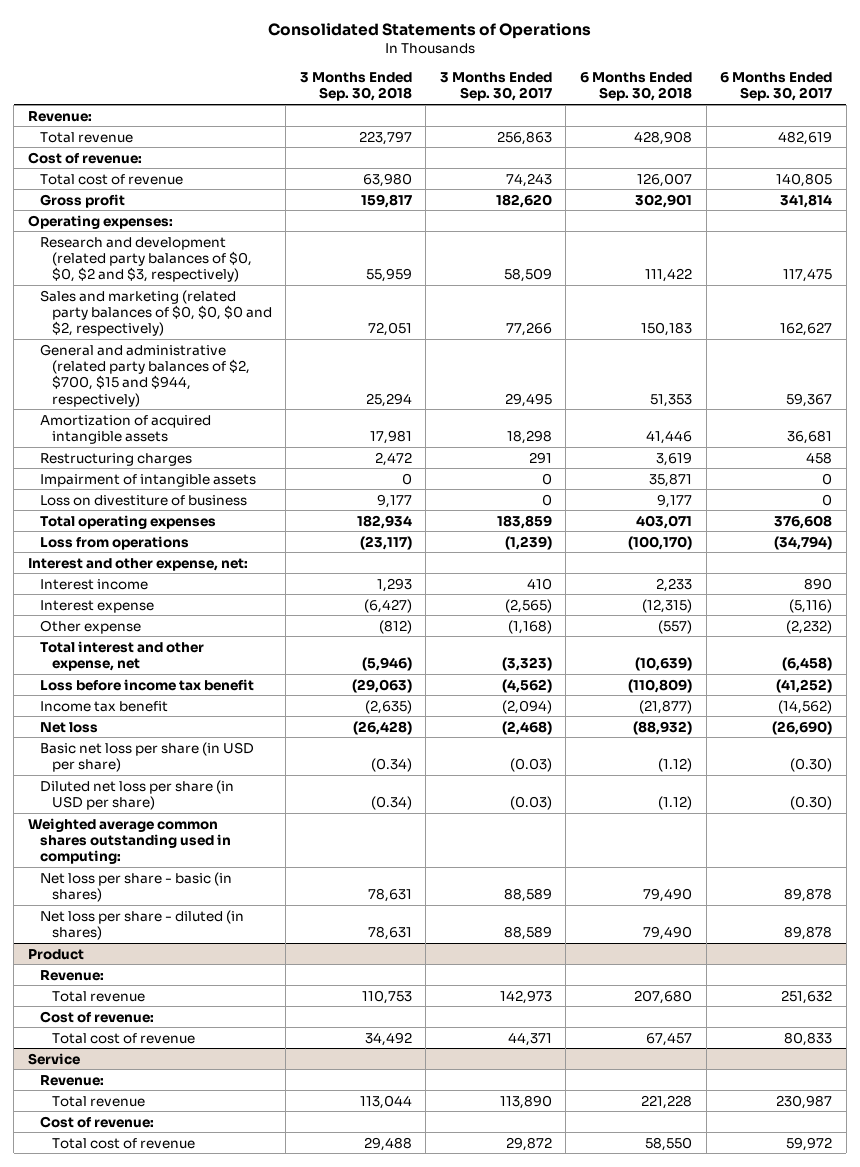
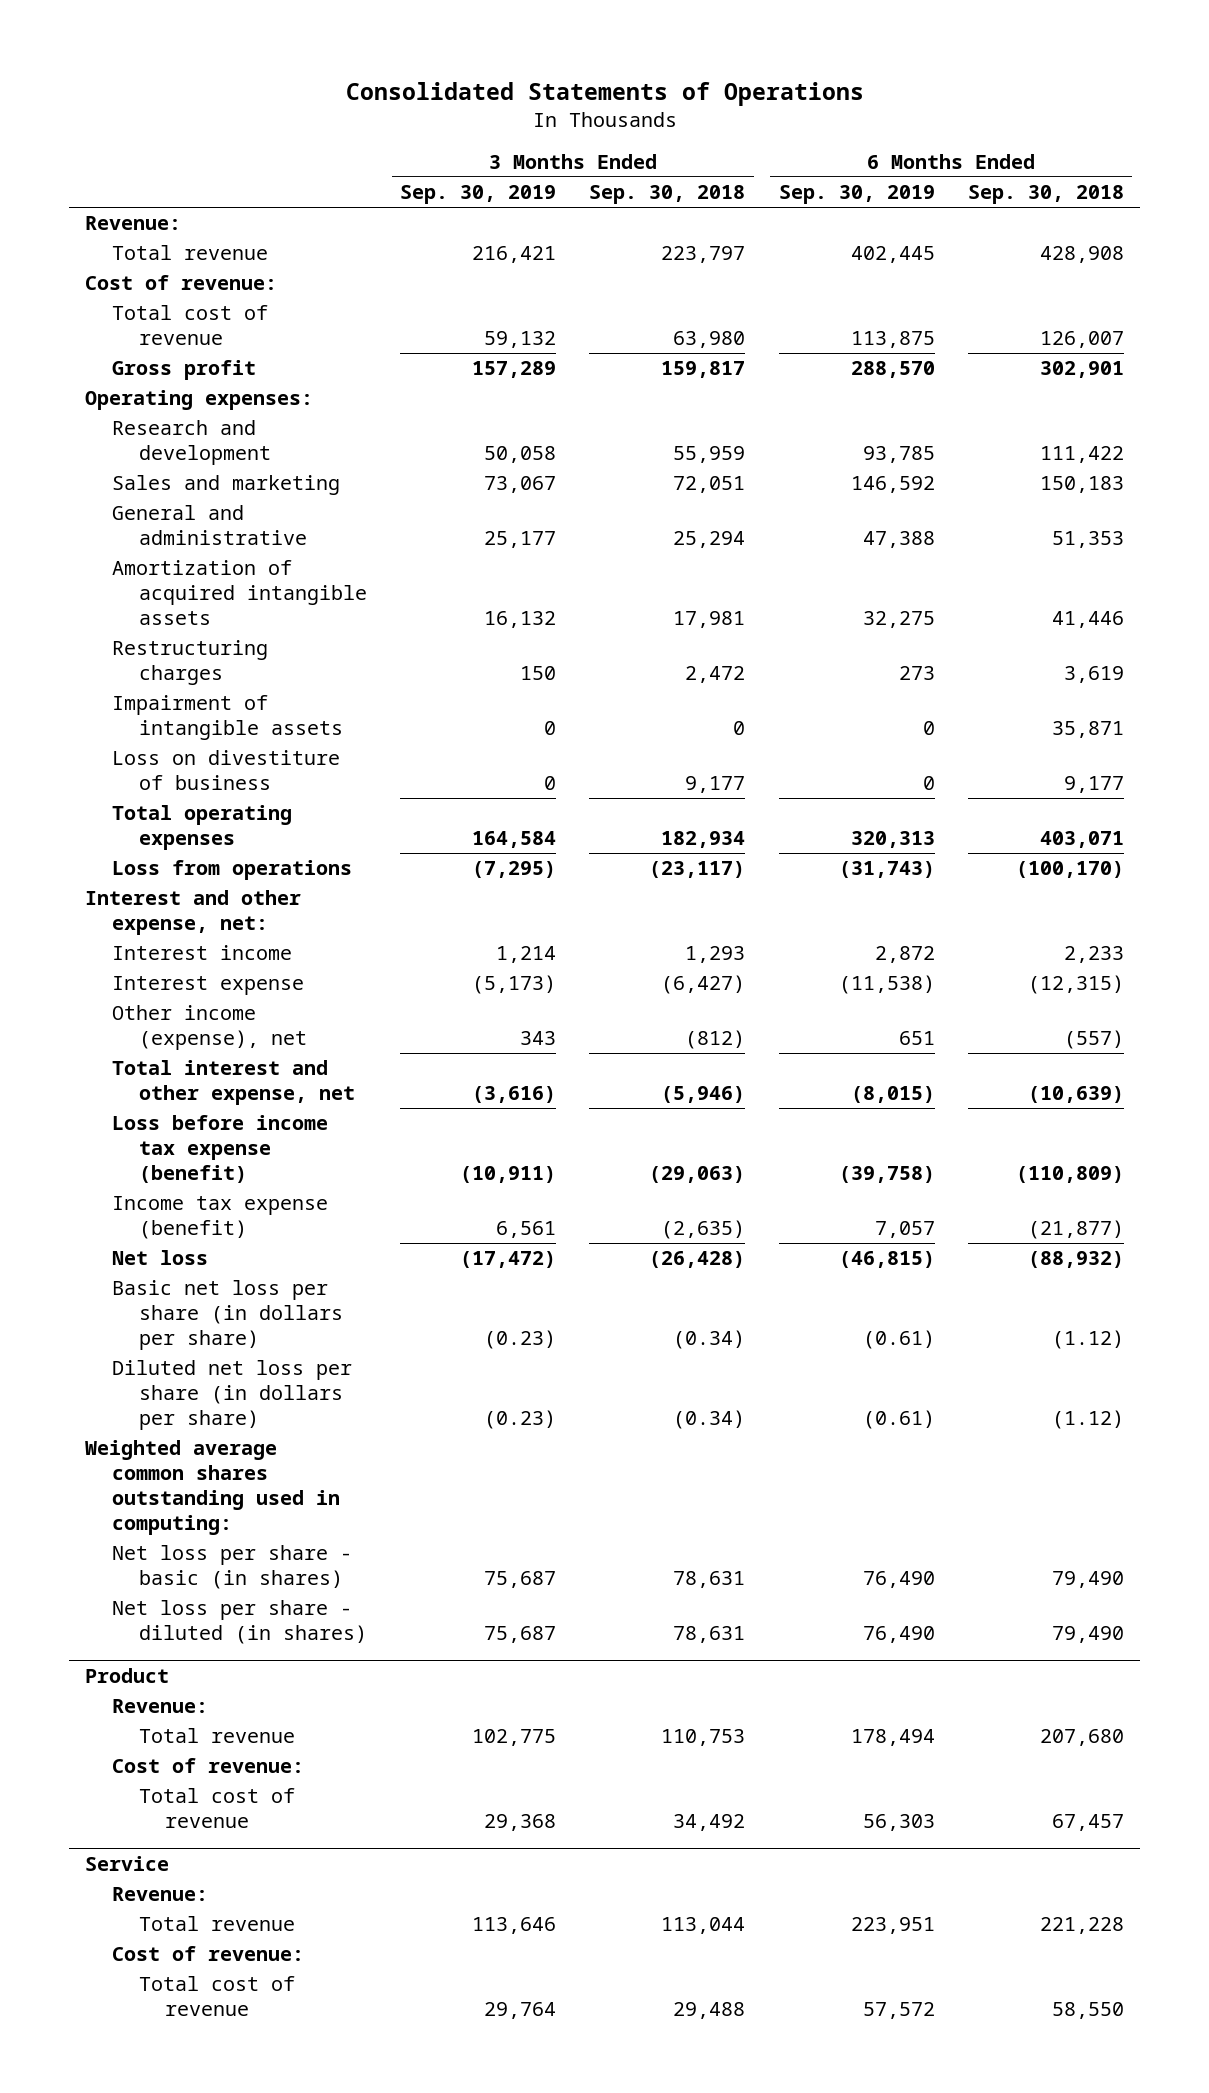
- | 3 Months Ended Sep. 30, 2018 | 3 Months Ended Sep. 30, 2017 | 6 Months Ended Sep. 30, 2018 | 6 Months Ended Sep. 30, 2017
+ | 3 Months Ended Sep. 30, 2019 | 3 Months Ended Sep. 30, 2018 | 6 Months Ended Sep. 30, 2019 | 6 Months Ended Sep. 30, 2018
- Research and development (related party balances of $0, $0, $2 and $3, respectively) | 55,959 | 58,509 | 111,422 | 117,475
- Sales and marketing (related party balances of $0, $0, $0 and $2, respectively) | 72,051 | 77,266 | 150,183 | 162,627
- General and administrative (related party balances of $2, $700, $15 and $944, respectively) | 25,294 | 29,495 | 51,353 | 59,367
+ Research and development | 50,058 | 55,959 | 93,785 | 111,422
+ Sales and marketing | 73,067 | 72,051 | 146,592 | 150,183
+ General and administrative | 25,177 | 25,294 | 47,388 | 51,353
- Other expense | (812) | (1,168) | (557) | (2,232)
+ Other income (expense), net | 343 | (812) | 651 | (557)
- Loss before income tax benefit | (29,063) | (4,562) | (110,809) | (41,252)
- Income tax benefit | (2,635) | (2,094) | (21,877) | (14,562)
+ Loss before income tax expense (benefit) | (10,911) | (29,063) | (39,758) | (110,809)
+ Income tax expense (benefit) | 6,561 | (2,635) | 7,057 | (21,877)
- Basic net loss per share (in USD per share) | (0.34) | (0.03) | (1.12) | (0.30)
- Diluted net loss per share (in USD per share) | (0.34) | (0.03) | (1.12) | (0.30)
+ Basic net loss per share (in dollars per share) | (0.23) | (0.34) | (0.61) | (1.12)
+ Diluted net loss per share (in dollars per share) | (0.23) | (0.34) | (0.61) | (1.12)

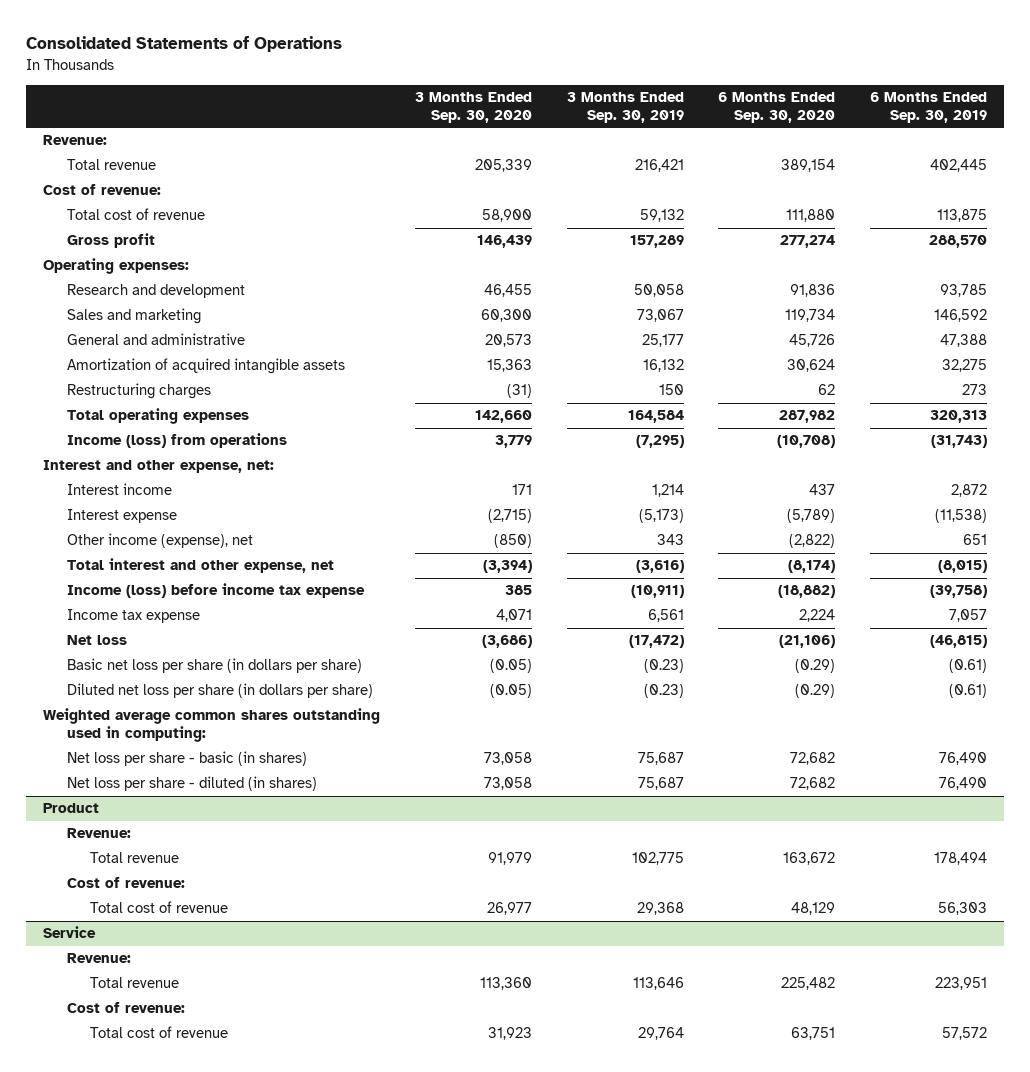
- | 3 Months Ended Sep. 30, 2019 | 3 Months Ended Sep. 30, 2018 | 6 Months Ended Sep. 30, 2019 | 6 Months Ended Sep. 30, 2018
+ | 3 Months Ended Sep. 30, 2020 | 3 Months Ended Sep. 30, 2019 | 6 Months Ended Sep. 30, 2020 | 6 Months Ended Sep. 30, 2019
- Impairment of intangible assets | 0 | 0 | 0 | 35,871
- Loss on divestiture of business | 0 | 9,177 | 0 | 9,177
- Loss from operations | (7,295) | (23,117) | (31,743) | (100,170)
+ Income (loss) from operations | 3,779 | (7,295) | (10,708) | (31,743)
- Loss before income tax expense (benefit) | (10,911) | (29,063) | (39,758) | (110,809)
- Income tax expense (benefit) | 6,561 | (2,635) | 7,057 | (21,877)
+ Income (loss) before income tax expense | 385 | (10,911) | (18,882) | (39,758)
+ Income tax expense | 4,071 | 6,561 | 2,224 | 7,057

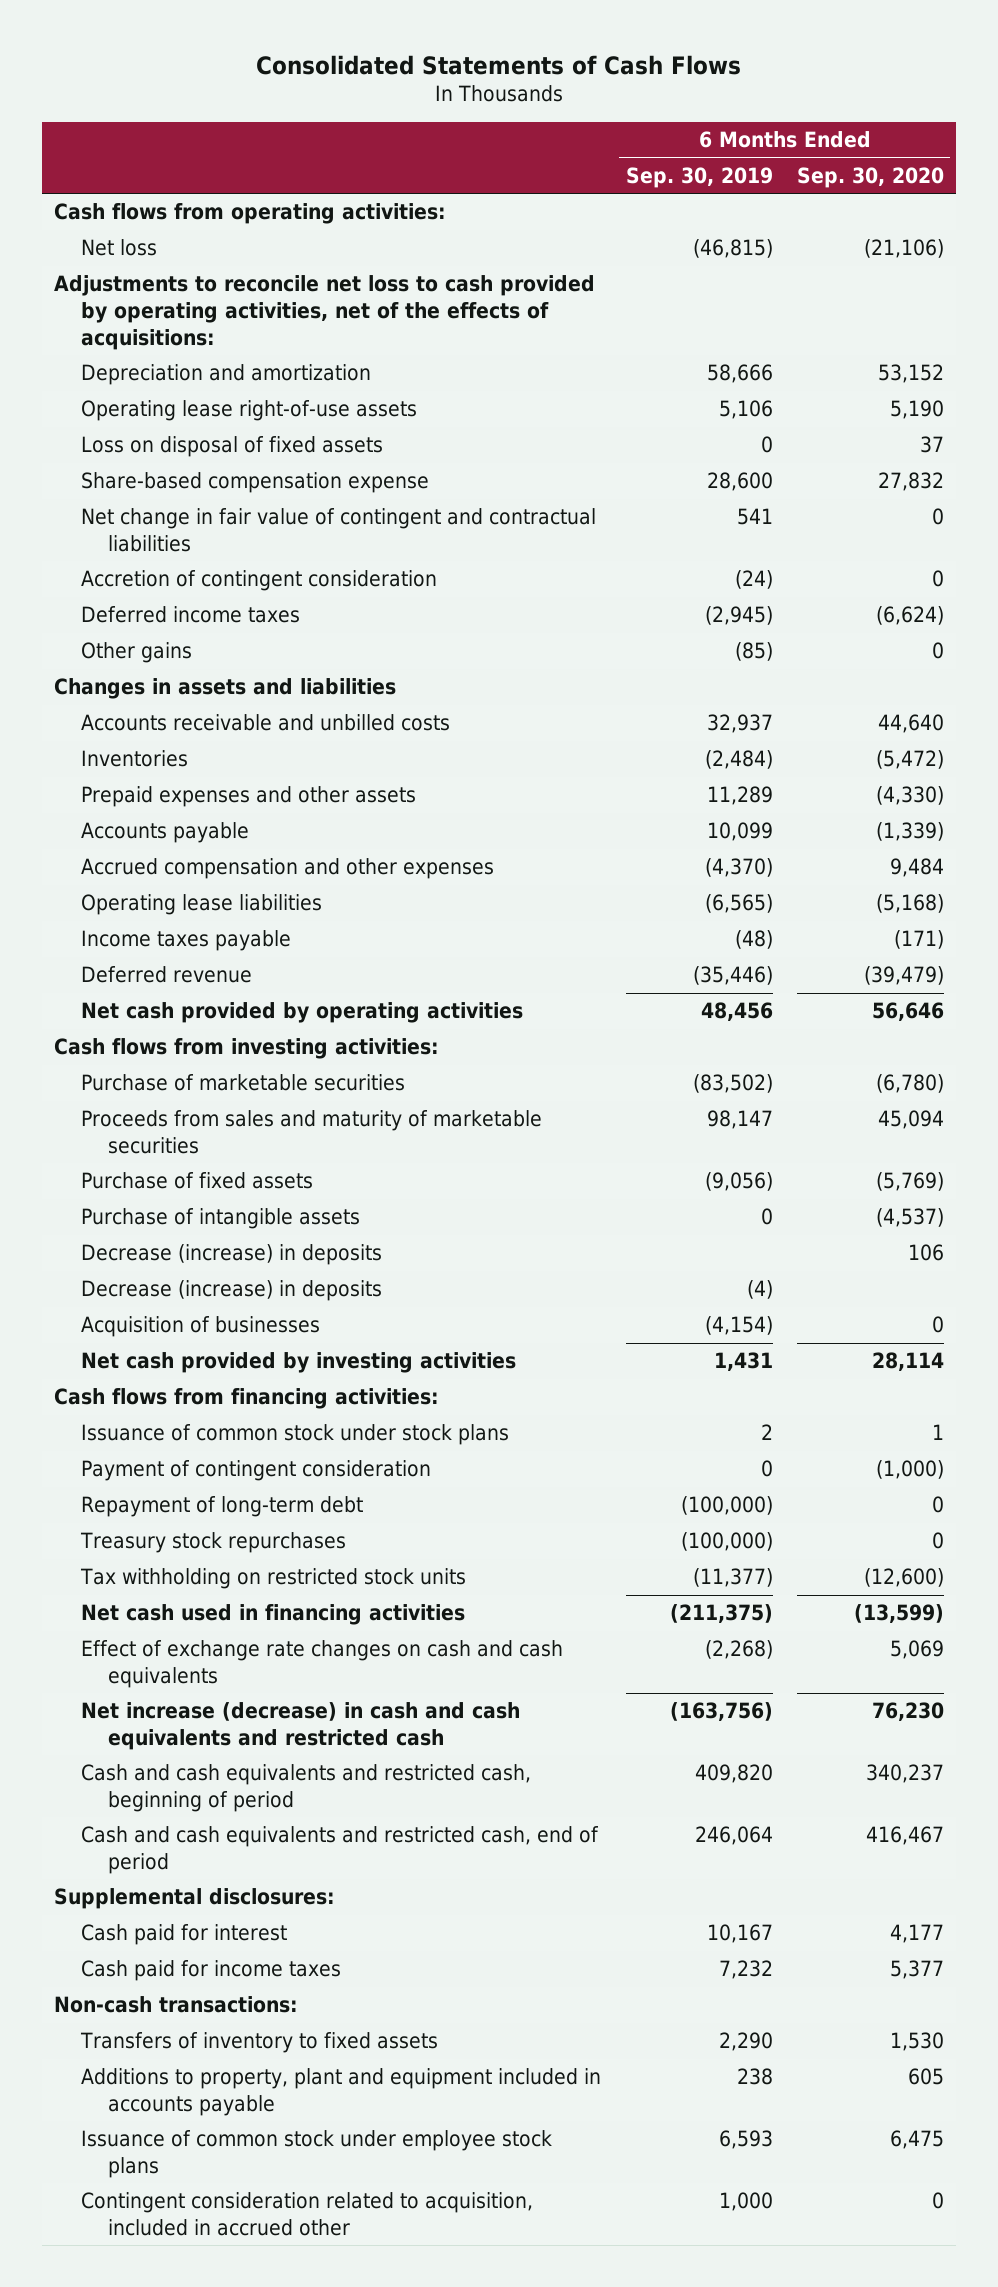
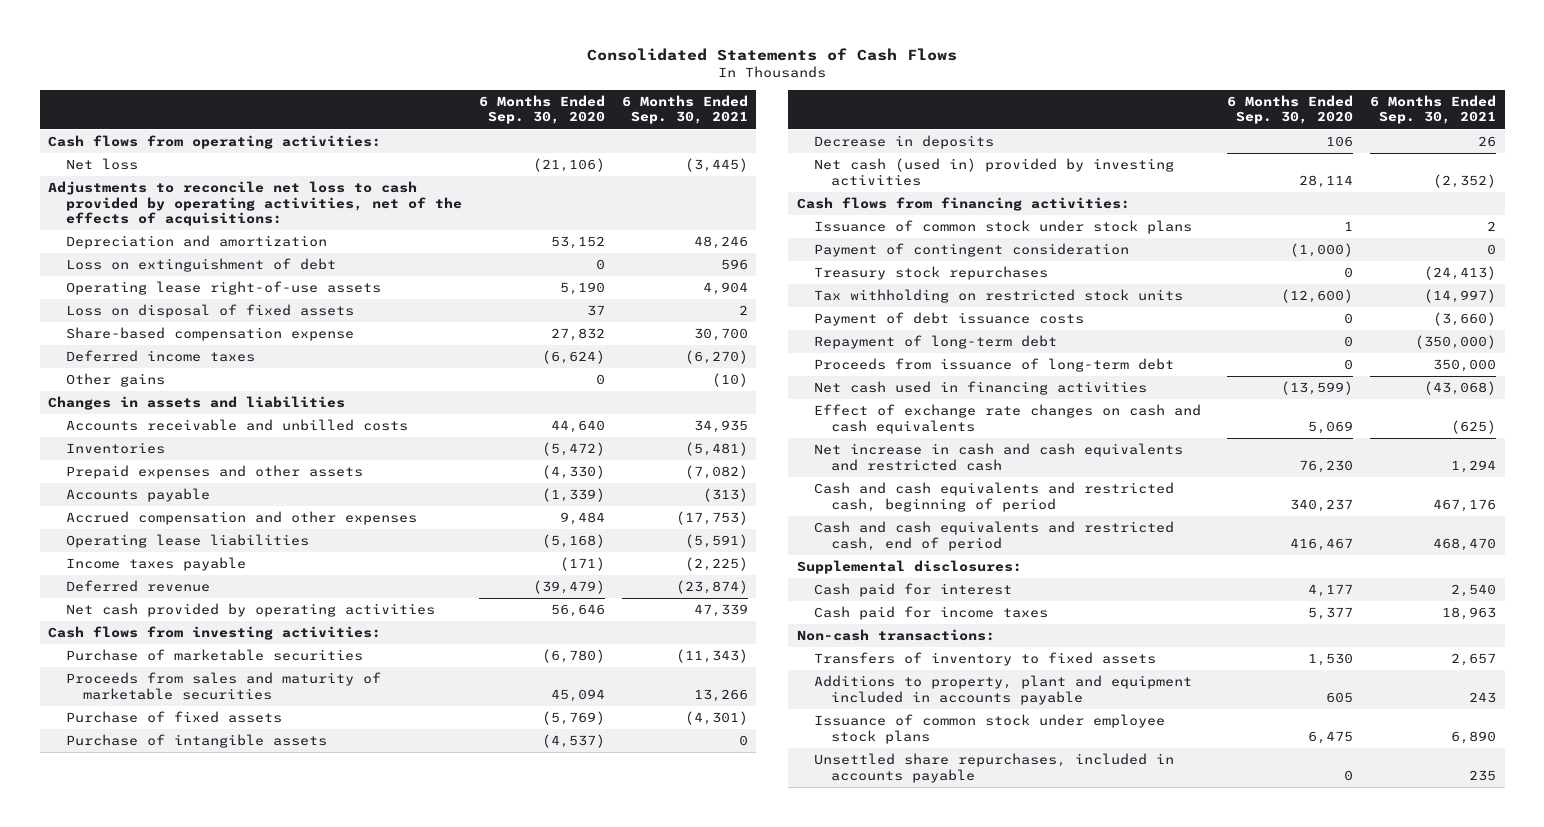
- | 6 Months Ended Sep. 30, 2019 | 6 Months Ended Sep. 30, 2020
+ | 6 Months Ended Sep. 30, 2020 | 6 Months Ended Sep. 30, 2021
+ Loss on extinguishment of debt | 0 | 596
- Net change in fair value of contingent and contractual liabilities | 541 | 0
- Accretion of contingent consideration | (24) | 0
- Decrease (increase) in deposits | | 106
- Decrease (increase) in deposits | (4) |
- Acquisition of businesses | (4,154) | 0
- Net cash provided by investing activities | 1,431 | 28,114
+ Decrease in deposits | 106 | 26
+ Net cash (used in) provided by investing activities | 28,114 | (2,352)
+ Payment of debt issuance costs | 0 | (3,660)
moved down: Repayment of long-term debt | 0 | (350,000)
+ Proceeds from issuance of long-term debt | 0 | 350,000
- Net increase (decrease) in cash and cash equivalents and restricted cash | (163,756) | 76,230
+ Net increase in cash and cash equivalents and restricted cash | 76,230 | 1,294
- Contingent consideration related to acquisition, included in accrued other | 1,000 | 0
+ Unsettled share repurchases, included in accounts payable | 0 | 235

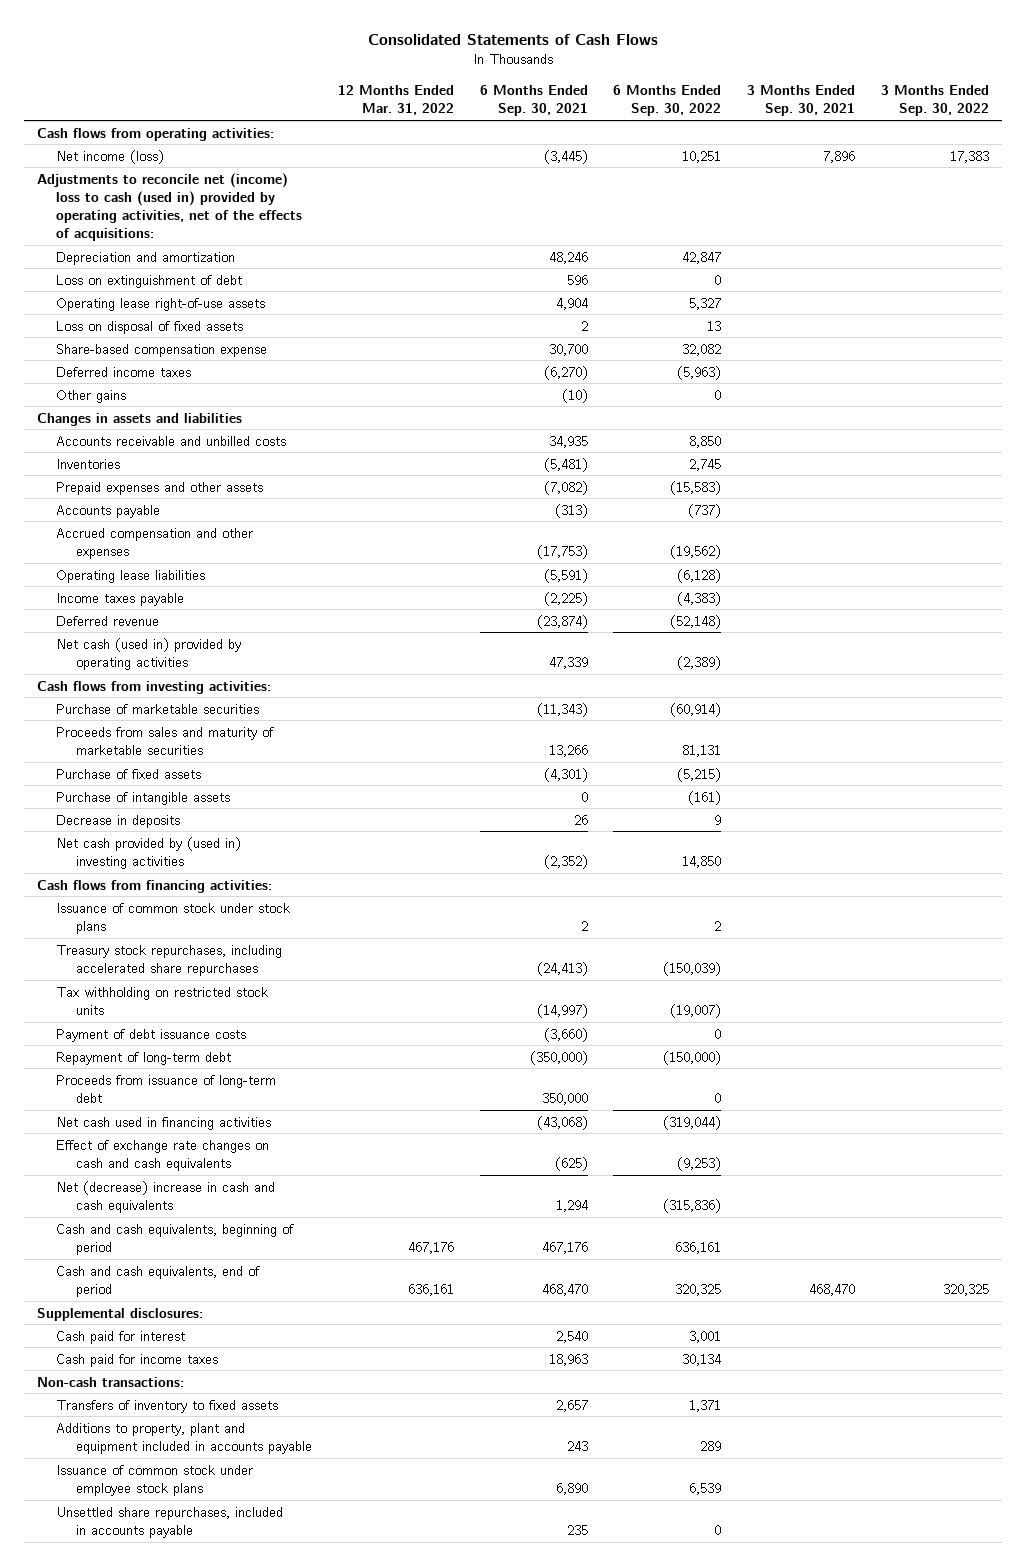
- | 6 Months Ended Sep. 30, 2020 | 6 Months Ended Sep. 30, 2021
+ | 12 Months Ended Mar. 31, 2022 | 6 Months Ended Sep. 30, 2021 | 6 Months Ended Sep. 30, 2022 | 3 Months Ended Sep. 30, 2021 | 3 Months Ended Sep. 30, 2022
- Net loss | (21,106) | (3,445)
- Adjustments to reconcile net loss to cash provided by operating activities, net of the effects of acquisitions:
+ Net income (loss) | | (3,445) | 10,251 | 7,896 | 17,383
+ Adjustments to reconcile net (income) loss to cash (used in) provided by operating activities, net of the effects of acquisitions:
- Net cash provided by operating activities | 56,646 | 47,339
+ Net cash (used in) provided by operating activities | | 47,339 | (2,389) | |
- Net cash (used in) provided by investing activities | 28,114 | (2,352)
+ Net cash provided by (used in) investing activities | | (2,352) | 14,850 | |
- Payment of contingent consideration | (1,000) | 0
- Treasury stock repurchases | 0 | (24,413)
+ Treasury stock repurchases, including accelerated share repurchases | | (24,413) | (150,039) | |
- Net increase in cash and cash equivalents and restricted cash | 76,230 | 1,294
- Cash and cash equivalents and restricted cash, beginning of period | 340,237 | 467,176
- Cash and cash equivalents and restricted cash, end of period | 416,467 | 468,470
+ Net (decrease) increase in cash and cash equivalents | | 1,294 | (315,836) | |
+ Cash and cash equivalents, beginning of period | 467,176 | 467,176 | 636,161 | |
+ Cash and cash equivalents, end of period | 636,161 | 468,470 | 320,325 | 468,470 | 320,325

